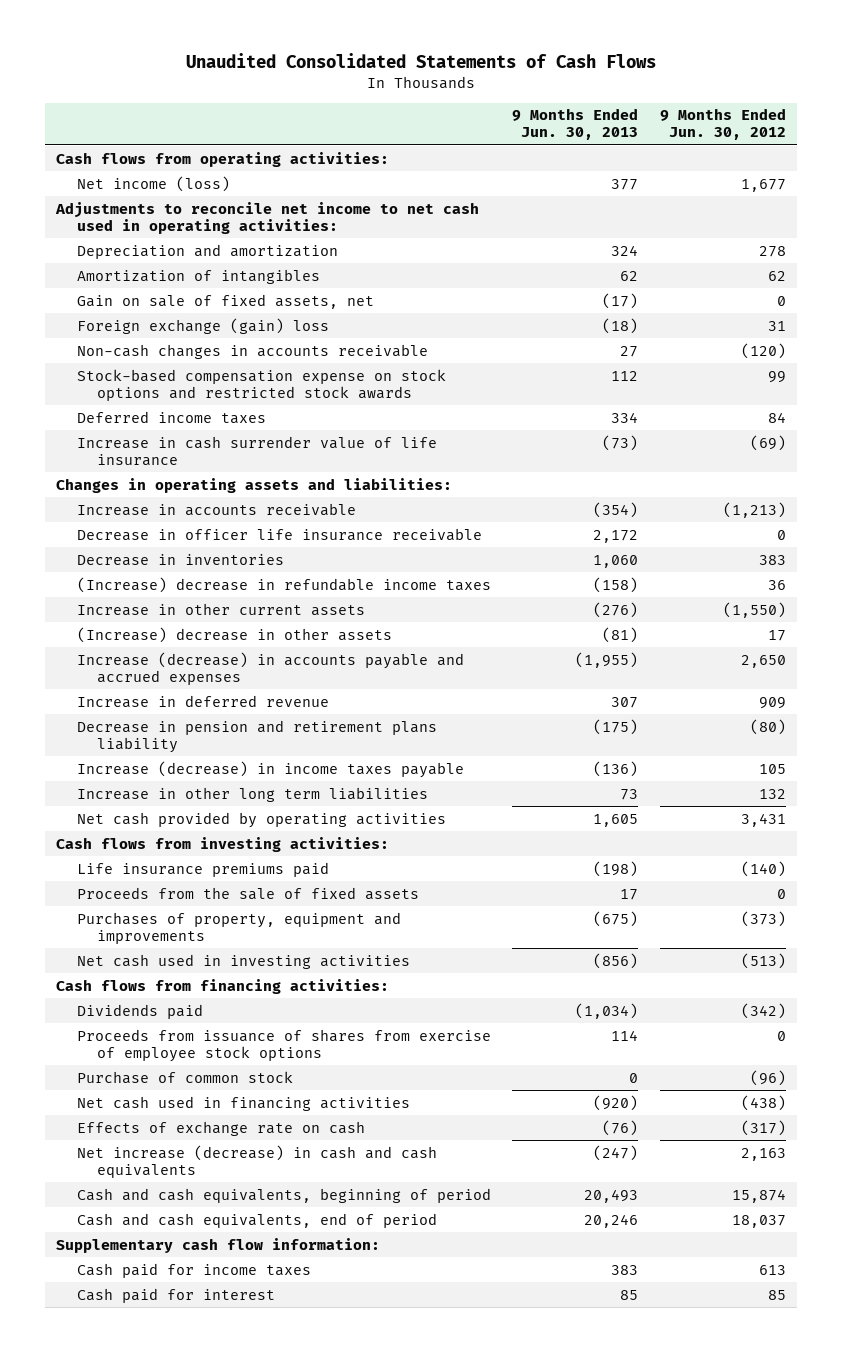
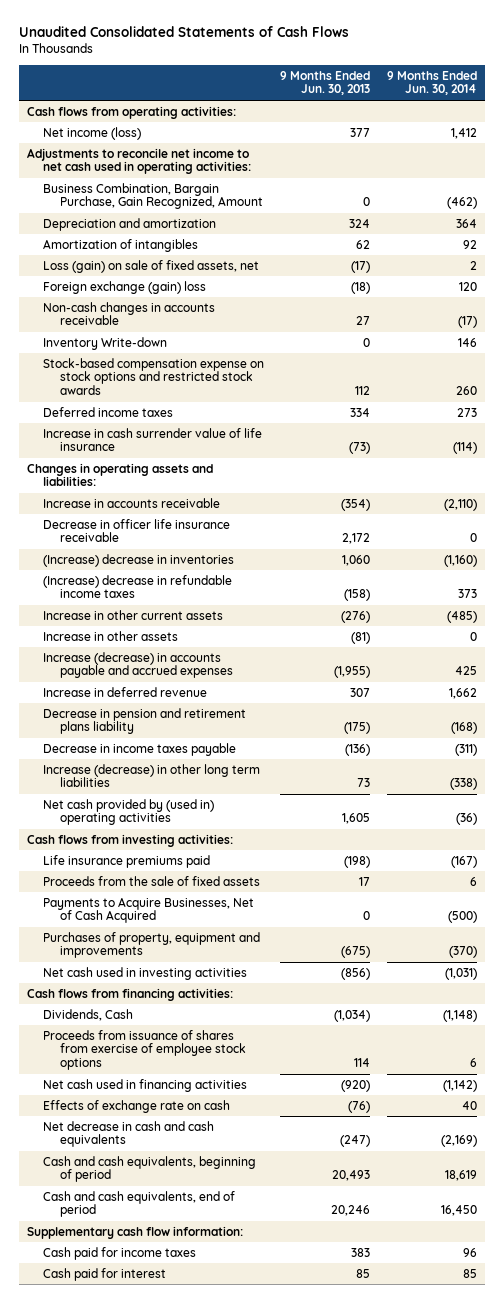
- | 9 Months Ended Jun. 30, 2013 | 9 Months Ended Jun. 30, 2012
+ | 9 Months Ended Jun. 30, 2013 | 9 Months Ended Jun. 30, 2014
+ Business Combination, Bargain Purchase, Gain Recognized, Amount | 0 | (462)
- Gain on sale of fixed assets, net | (17) | 0
+ Loss (gain) on sale of fixed assets, net | (17) | 2
+ Inventory Write-down | 0 | 146
- Decrease in inventories | 1,060 | 383
+ (Increase) decrease in inventories | 1,060 | (1,160)
- (Increase) decrease in other assets | (81) | 17
+ Increase in other assets | (81) | 0
- Increase (decrease) in income taxes payable | (136) | 105
- Increase in other long term liabilities | 73 | 132
- Net cash provided by operating activities | 1,605 | 3,431
+ Decrease in income taxes payable | (136) | (311)
+ Increase (decrease) in other long term liabilities | 73 | (338)
+ Net cash provided by (used in) operating activities | 1,605 | (36)
+ Payments to Acquire Businesses, Net of Cash Acquired | 0 | (500)
- Dividends paid | (1,034) | (342)
+ Dividends, Cash | (1,034) | (1,148)
- Purchase of common stock | 0 | (96)
- Net increase (decrease) in cash and cash equivalents | (247) | 2,163
+ Net decrease in cash and cash equivalents | (247) | (2,169)

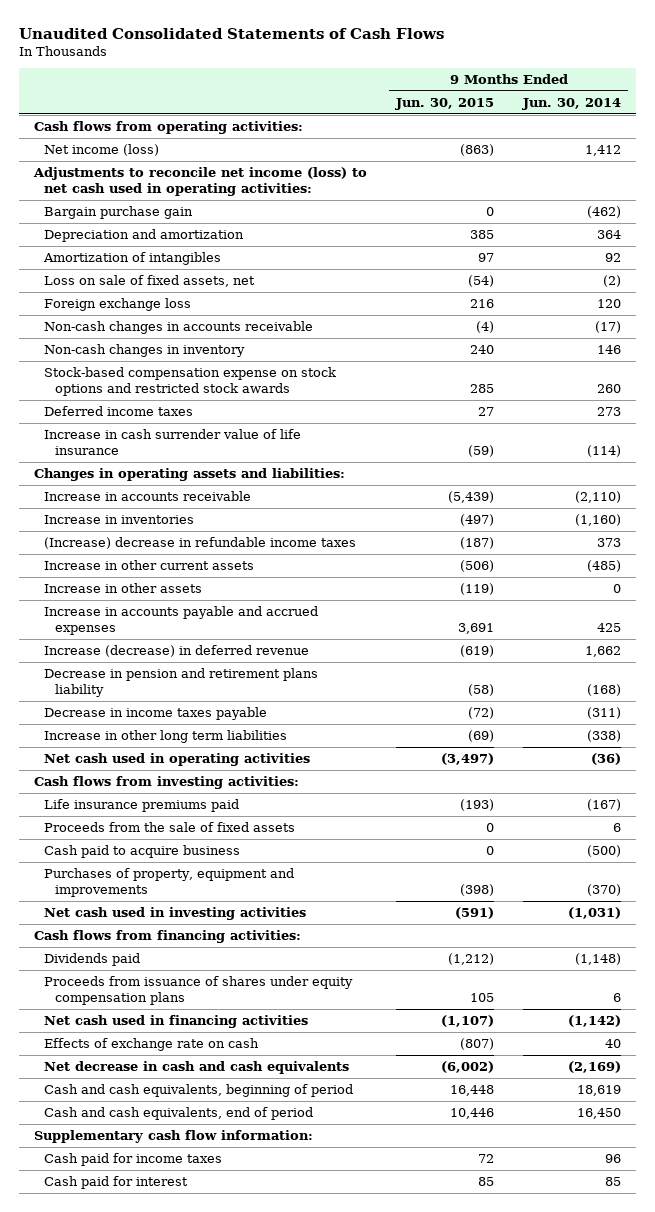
- | 9 Months Ended Jun. 30, 2013 | 9 Months Ended Jun. 30, 2014
+ | 9 Months Ended Jun. 30, 2015 | 9 Months Ended Jun. 30, 2014
- Adjustments to reconcile net income to net cash used in operating activities:
- Business Combination, Bargain Purchase, Gain Recognized, Amount | 0 | (462)
+ Adjustments to reconcile net income (loss) to net cash used in operating activities:
+ Bargain purchase gain | 0 | (462)
- Loss (gain) on sale of fixed assets, net | (17) | 2
- Foreign exchange (gain) loss | (18) | 120
+ Loss on sale of fixed assets, net | (54) | (2)
+ Foreign exchange loss | 216 | 120
- Inventory Write-down | 0 | 146
+ Non-cash changes in inventory | 240 | 146
- Decrease in officer life insurance receivable | 2,172 | 0
- (Increase) decrease in inventories | 1,060 | (1,160)
+ Increase in inventories | (497) | (1,160)
- Increase (decrease) in accounts payable and accrued expenses | (1,955) | 425
- Increase in deferred revenue | 307 | 1,662
+ Increase in accounts payable and accrued expenses | 3,691 | 425
+ Increase (decrease) in deferred revenue | (619) | 1,662
- Increase (decrease) in other long term liabilities | 73 | (338)
- Net cash provided by (used in) operating activities | 1,605 | (36)
+ Increase in other long term liabilities | (69) | (338)
+ Net cash used in operating activities | (3,497) | (36)
- Payments to Acquire Businesses, Net of Cash Acquired | 0 | (500)
+ Cash paid to acquire business | 0 | (500)
- Dividends, Cash | (1,034) | (1,148)
- Proceeds from issuance of shares from exercise of employee stock options | 114 | 6
+ Dividends paid | (1,212) | (1,148)
+ Proceeds from issuance of shares under equity compensation plans | 105 | 6

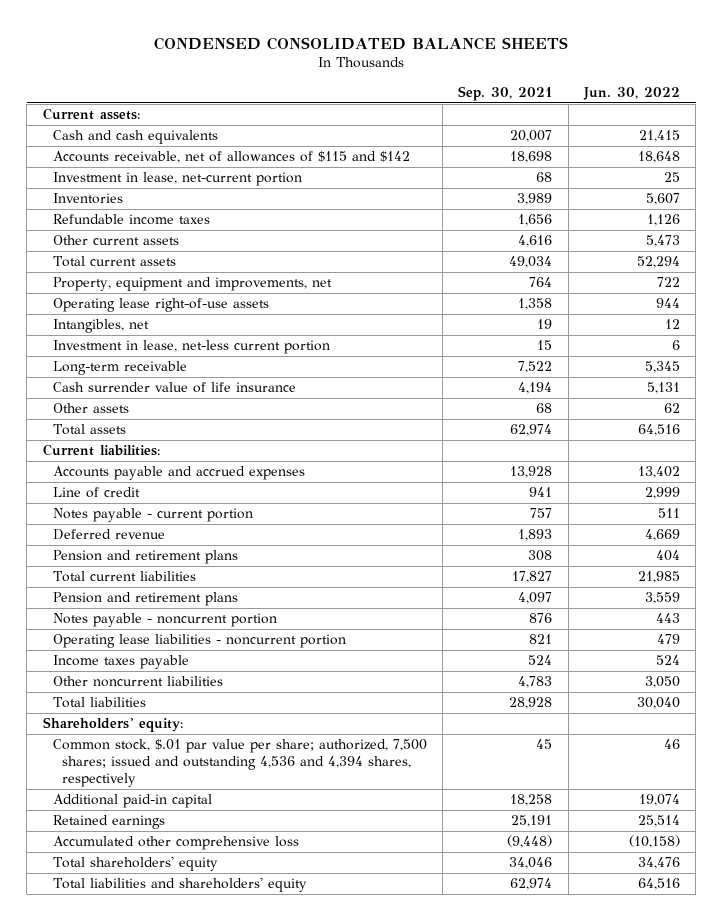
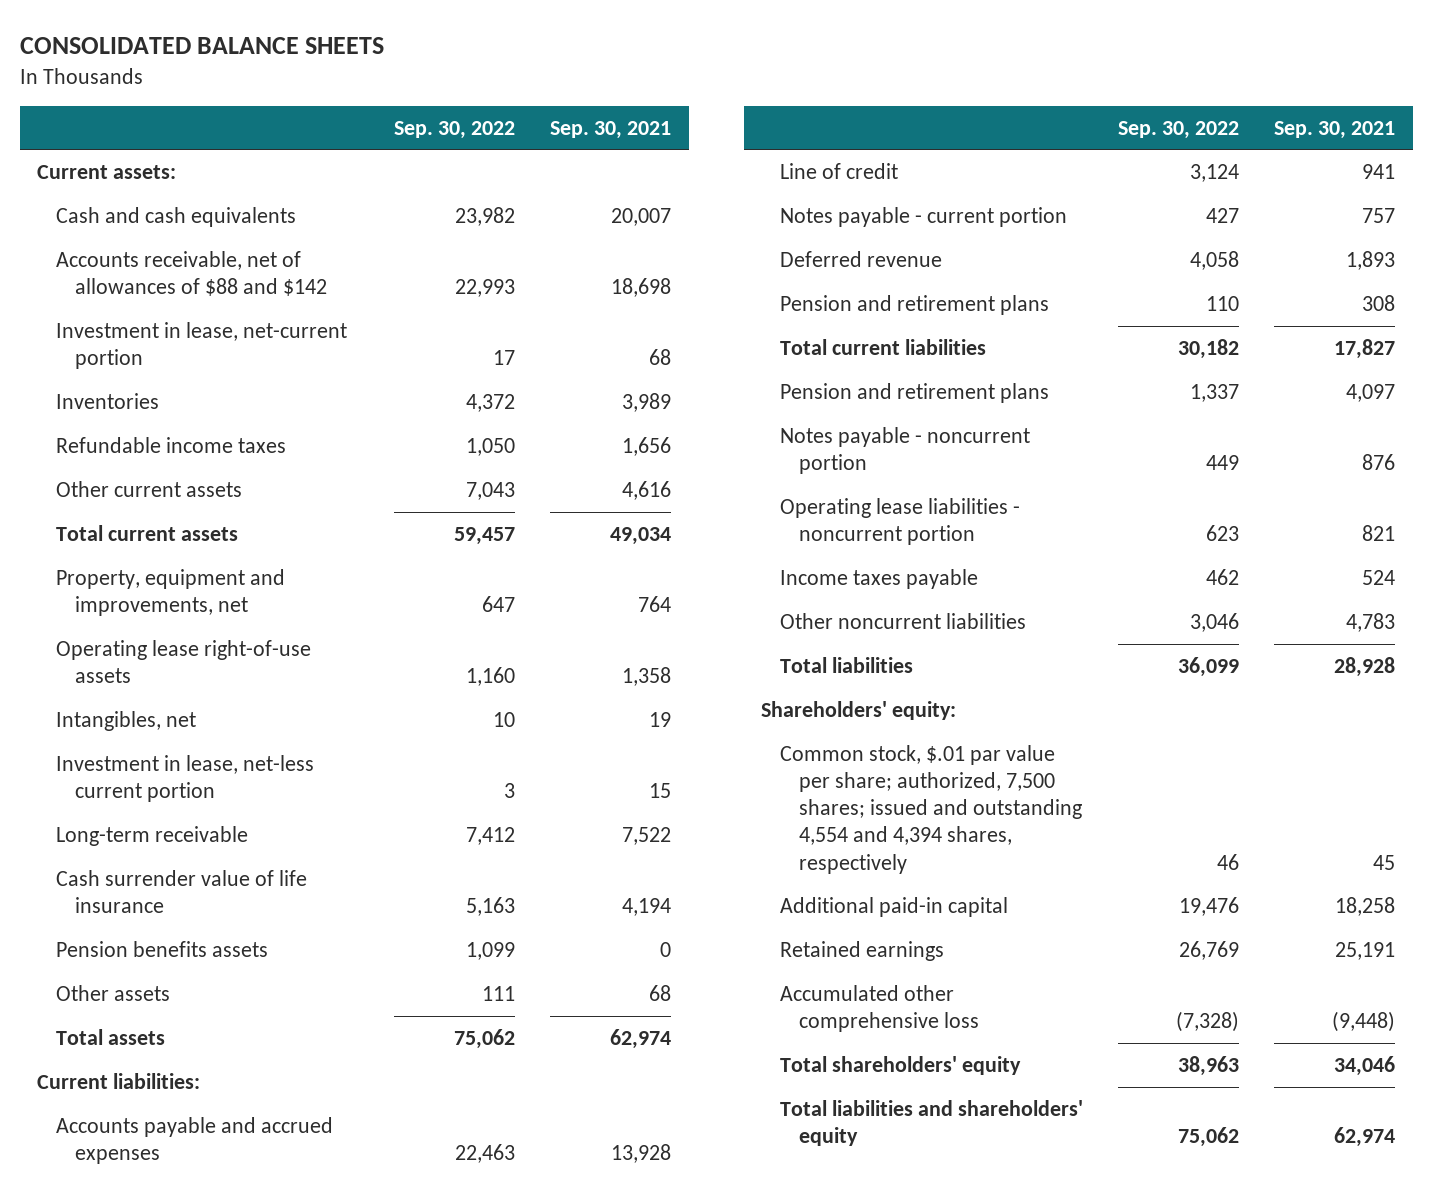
- CONDENSED CONSOLIDATED BALANCE SHEETS
+ CONSOLIDATED BALANCE SHEETS
- | Sep. 30, 2021 | Jun. 30, 2022
+ | Sep. 30, 2022 | Sep. 30, 2021
- Accounts receivable, net of allowances of $115 and $142 | 18,698 | 18,648
+ Accounts receivable, net of allowances of $88 and $142 | 22,993 | 18,698
+ Pension benefits assets | 1,099 | 0
- Common stock, $.01 par value per share; authorized, 7,500 shares; issued and outstanding 4,536 and 4,394 shares, respectively | 45 | 46
+ Common stock, $.01 par value per share; authorized, 7,500 shares; issued and outstanding 4,554 and 4,394 shares, respectively | 46 | 45

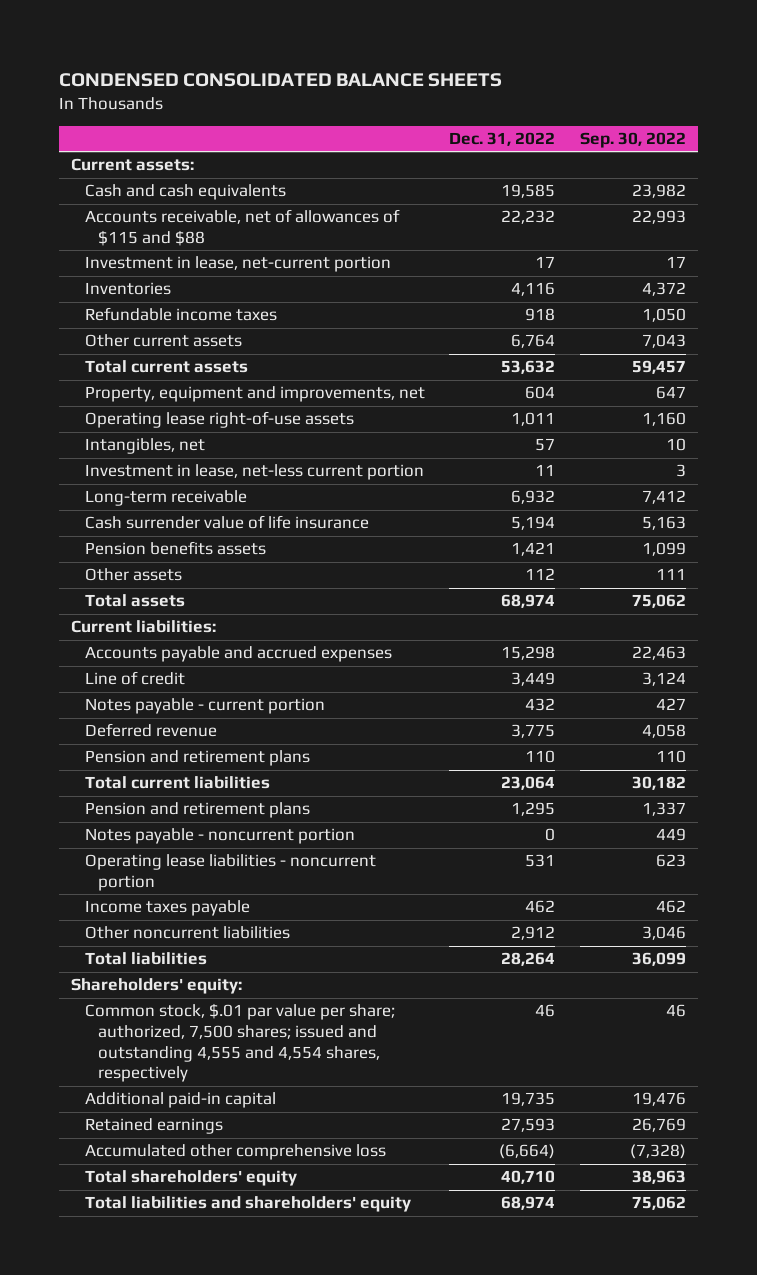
- CONSOLIDATED BALANCE SHEETS
+ CONDENSED CONSOLIDATED BALANCE SHEETS
- | Sep. 30, 2022 | Sep. 30, 2021
+ | Dec. 31, 2022 | Sep. 30, 2022
- Accounts receivable, net of allowances of $88 and $142 | 22,993 | 18,698
+ Accounts receivable, net of allowances of $115 and $88 | 22,232 | 22,993
- Common stock, $.01 par value per share; authorized, 7,500 shares; issued and outstanding 4,554 and 4,394 shares, respectively | 46 | 45
+ Common stock, $.01 par value per share; authorized, 7,500 shares; issued and outstanding 4,555 and 4,554 shares, respectively | 46 | 46

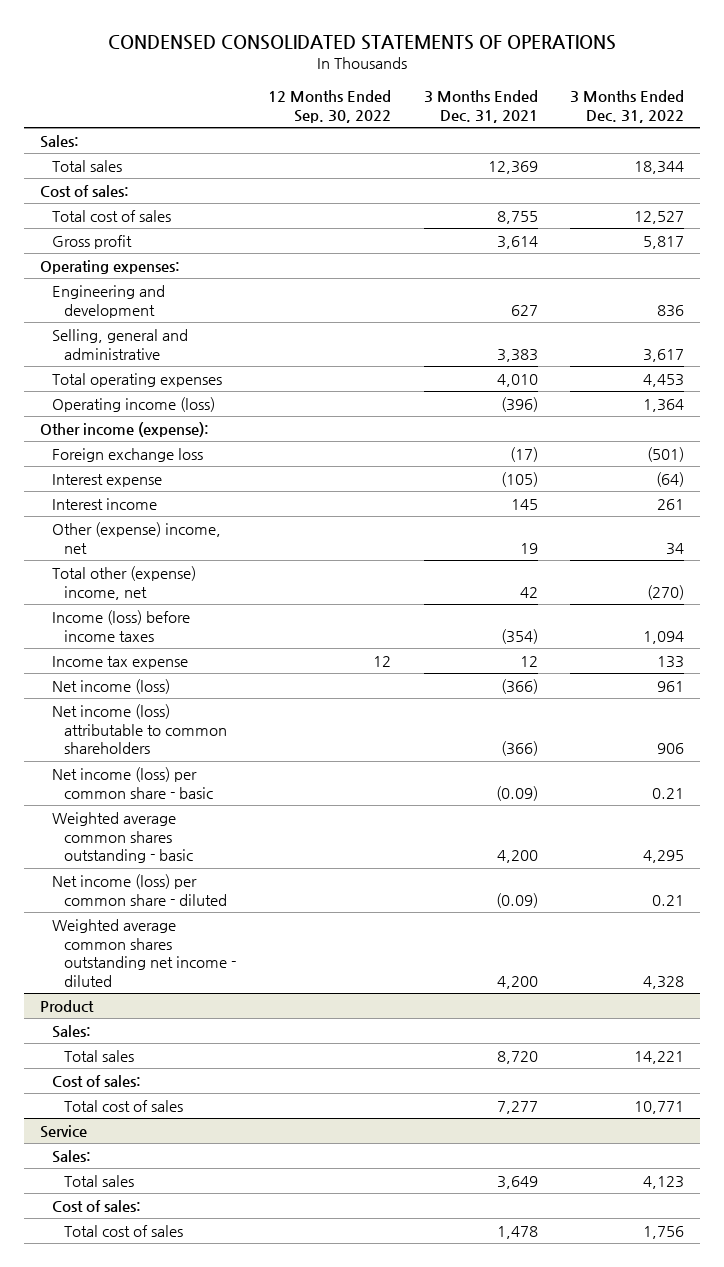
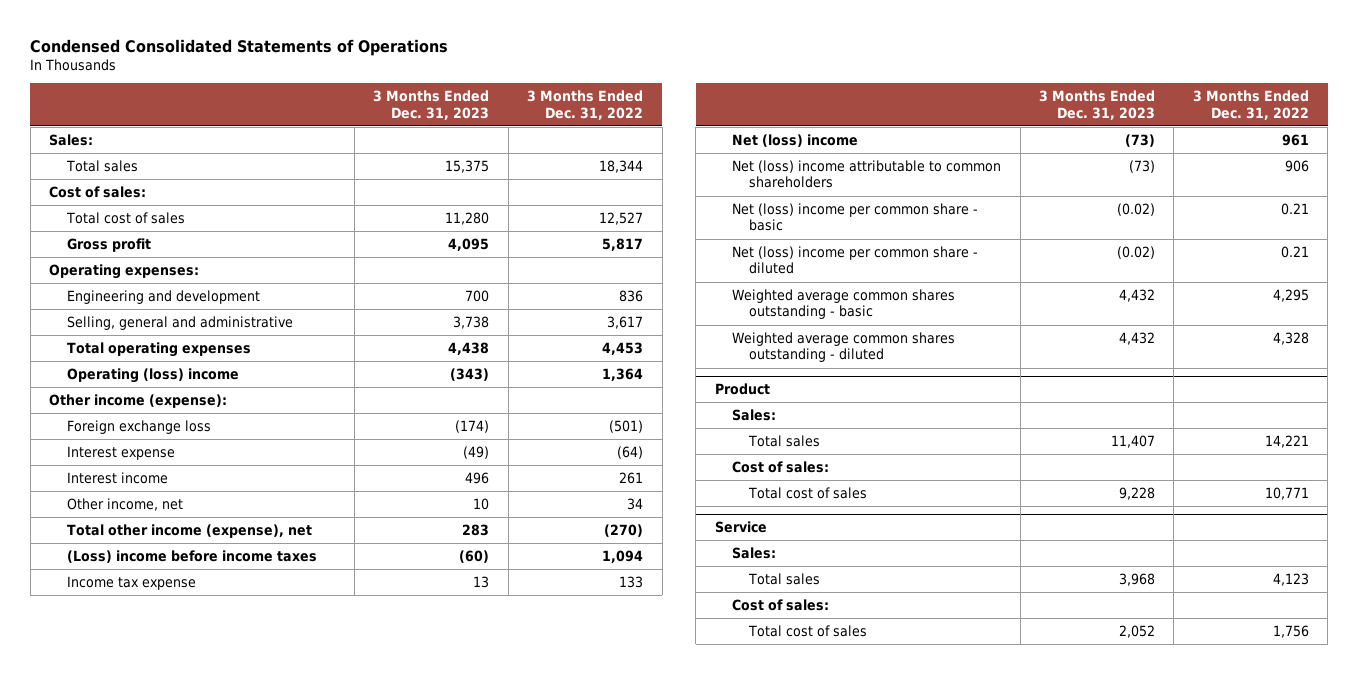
- CONDENSED CONSOLIDATED STATEMENTS OF OPERATIONS
+ Condensed Consolidated Statements of Operations
- | 12 Months Ended Sep. 30, 2022 | 3 Months Ended Dec. 31, 2021 | 3 Months Ended Dec. 31, 2022
+ | 3 Months Ended Dec. 31, 2023 | 3 Months Ended Dec. 31, 2022
- Operating income (loss) | | (396) | 1,364
+ Operating (loss) income | (343) | 1,364
- Other (expense) income, net | | 19 | 34
- Total other (expense) income, net | | 42 | (270)
- Income (loss) before income taxes | | (354) | 1,094
+ Other income, net | 10 | 34
+ Total other income (expense), net | 283 | (270)
+ (Loss) income before income taxes | (60) | 1,094
- Net income (loss) | | (366) | 961
- Net income (loss) attributable to common shareholders | | (366) | 906
- Net income (loss) per common share - basic | | (0.09) | 0.21
+ Net (loss) income | (73) | 961
+ Net (loss) income attributable to common shareholders | (73) | 906
+ Net (loss) income per common share - basic | (0.02) | 0.21
+ Net (loss) income per common share - diluted | (0.02) | 0.21
- Net income (loss) per common share - diluted | | (0.09) | 0.21
- Weighted average common shares outstanding net income - diluted | | 4,200 | 4,328
+ Weighted average common shares outstanding - diluted | 4,432 | 4,328

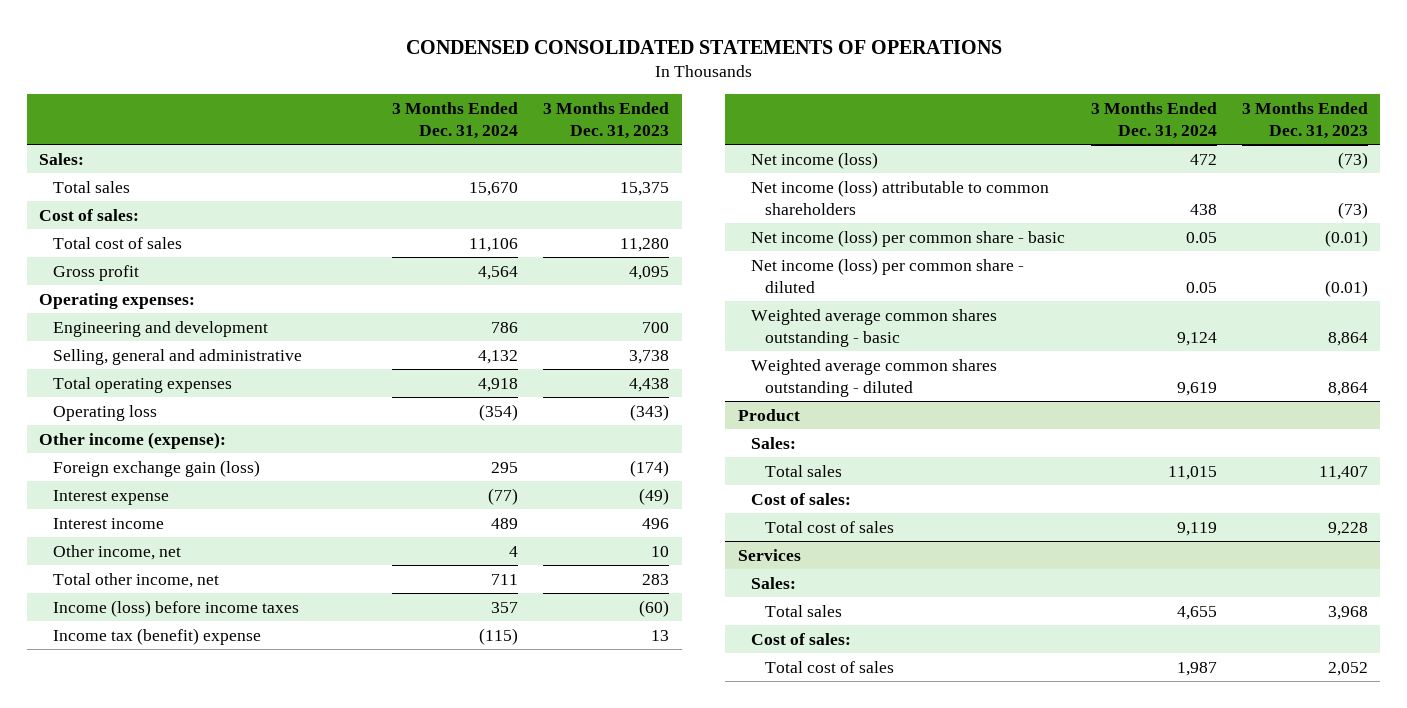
- Condensed Consolidated Statements of Operations
+ CONDENSED CONSOLIDATED STATEMENTS OF OPERATIONS
- | 3 Months Ended Dec. 31, 2023 | 3 Months Ended Dec. 31, 2022
+ | 3 Months Ended Dec. 31, 2024 | 3 Months Ended Dec. 31, 2023
- Operating (loss) income | (343) | 1,364
+ Operating loss | (354) | (343)
- Foreign exchange loss | (174) | (501)
+ Foreign exchange gain (loss) | 295 | (174)
- Total other income (expense), net | 283 | (270)
- (Loss) income before income taxes | (60) | 1,094
- Income tax expense | 13 | 133
- Net (loss) income | (73) | 961
- Net (loss) income attributable to common shareholders | (73) | 906
- Net (loss) income per common share - basic | (0.02) | 0.21
- Net (loss) income per common share - diluted | (0.02) | 0.21
- Weighted average common shares outstanding - basic | 4,432 | 4,295
- Weighted average common shares outstanding - diluted | 4,432 | 4,328
+ Total other income, net | 711 | 283
+ Income (loss) before income taxes | 357 | (60)
+ Income tax (benefit) expense | (115) | 13
+ Net income (loss) | 472 | (73)
+ Net income (loss) attributable to common shareholders | 438 | (73)
+ Net income (loss) per common share - basic | 0.05 | (0.01)
+ Net income (loss) per common share - diluted | 0.05 | (0.01)
+ Weighted average common shares outstanding - basic | 9,124 | 8,864
+ Weighted average common shares outstanding - diluted | 9,619 | 8,864
- Service
+ Services

